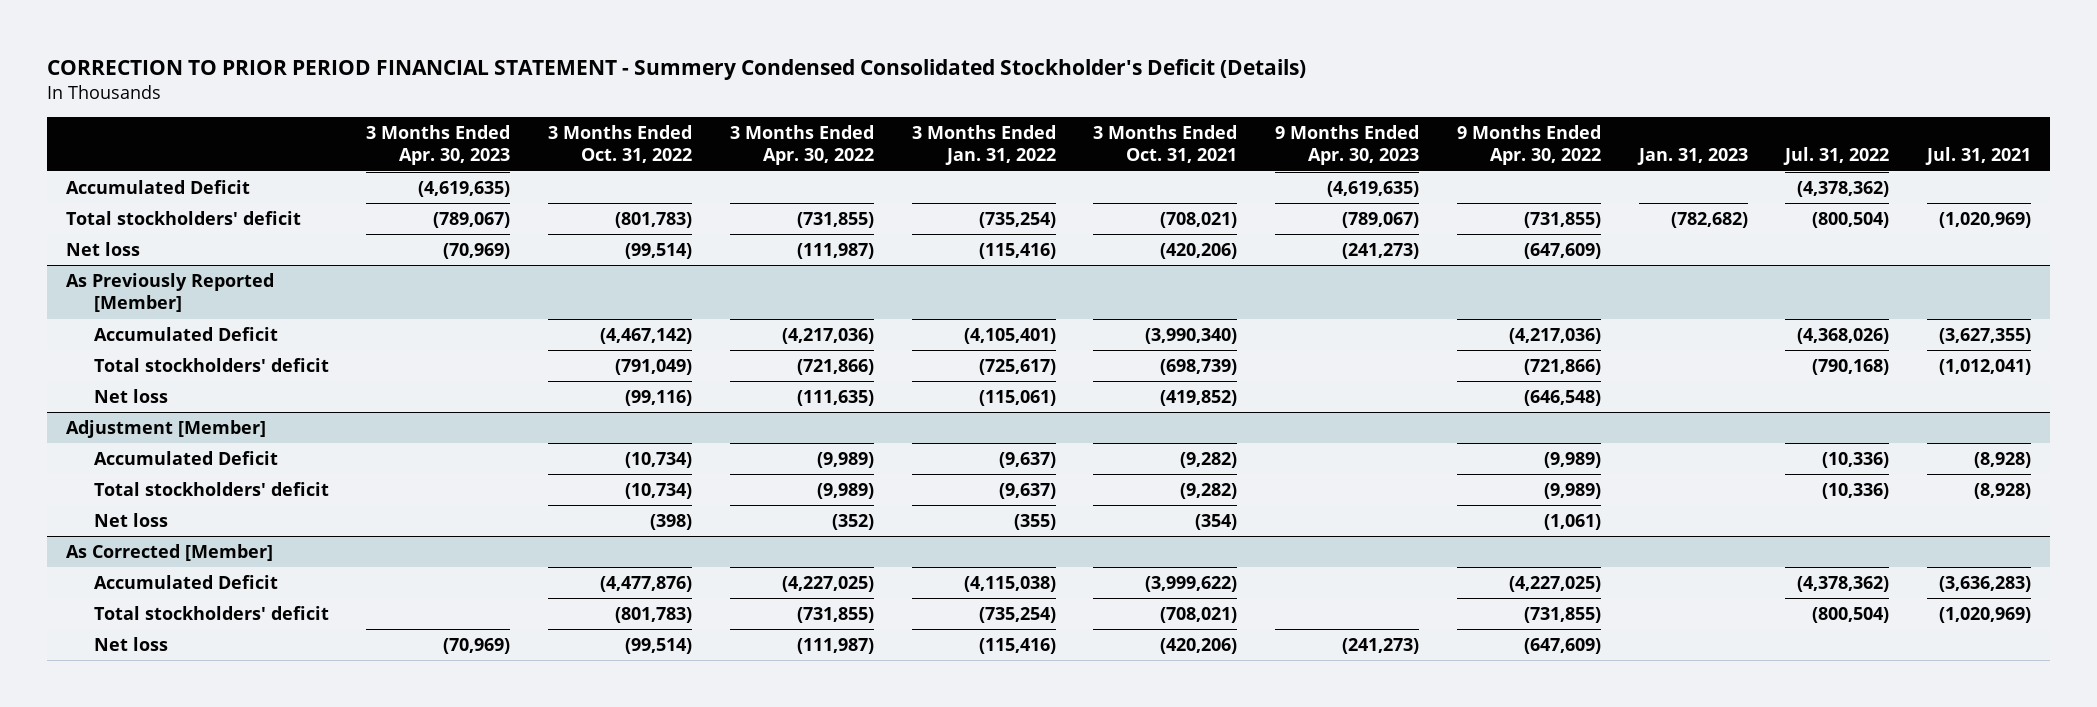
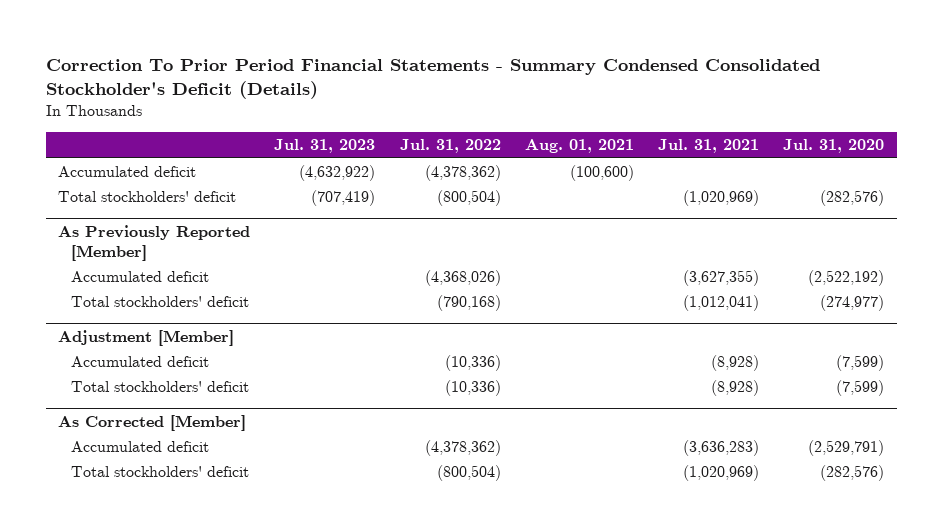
- CORRECTION TO PRIOR PERIOD FINANCIAL STATEMENT - Summery Condensed Consolidated Stockholder's Deficit (Details)
+ Correction To Prior Period Financial Statements - Summary Condensed Consolidated Stockholder's Deficit (Details)
- | 3 Months Ended Apr. 30, 2023 | 3 Months Ended Oct. 31, 2022 | 3 Months Ended Apr. 30, 2022 | 3 Months Ended Jan. 31, 2022 | 3 Months Ended Oct. 31, 2021 | 9 Months Ended Apr. 30, 2023 | 9 Months Ended Apr. 30, 2022 | Jan. 31, 2023 | Jul. 31, 2022 | Jul. 31, 2021
+ | Jul. 31, 2023 | Jul. 31, 2022 | Aug. 01, 2021 | Jul. 31, 2021 | Jul. 31, 2020
- Accumulated Deficit | (4,619,635) | | | | | (4,619,635) | | | (4,378,362) |
+ Accumulated deficit | (4,632,922) | (4,378,362) | (100,600) | |
- Net loss | (70,969) | (99,514) | (111,987) | (115,416) | (420,206) | (241,273) | (647,609) | | |
@ As Previously Reported [Member]
- Accumulated Deficit | | (4,467,142) | (4,217,036) | (4,105,401) | (3,990,340) | | (4,217,036) | | (4,368,026) | (3,627,355)
+ Accumulated deficit | | (4,368,026) | | (3,627,355) | (2,522,192)
- Net loss | | (99,116) | (111,635) | (115,061) | (419,852) | | (646,548) | | |
@ Adjustment [Member]
- Accumulated Deficit | | (10,734) | (9,989) | (9,637) | (9,282) | | (9,989) | | (10,336) | (8,928)
+ Accumulated deficit | | (10,336) | | (8,928) | (7,599)
- Net loss | | (398) | (352) | (355) | (354) | | (1,061) | | |
@ As Corrected [Member]
- Accumulated Deficit | | (4,477,876) | (4,227,025) | (4,115,038) | (3,999,622) | | (4,227,025) | | (4,378,362) | (3,636,283)
+ Accumulated deficit | | (4,378,362) | | (3,636,283) | (2,529,791)
- Net loss | (70,969) | (99,514) | (111,987) | (115,416) | (420,206) | (241,273) | (647,609) | | |

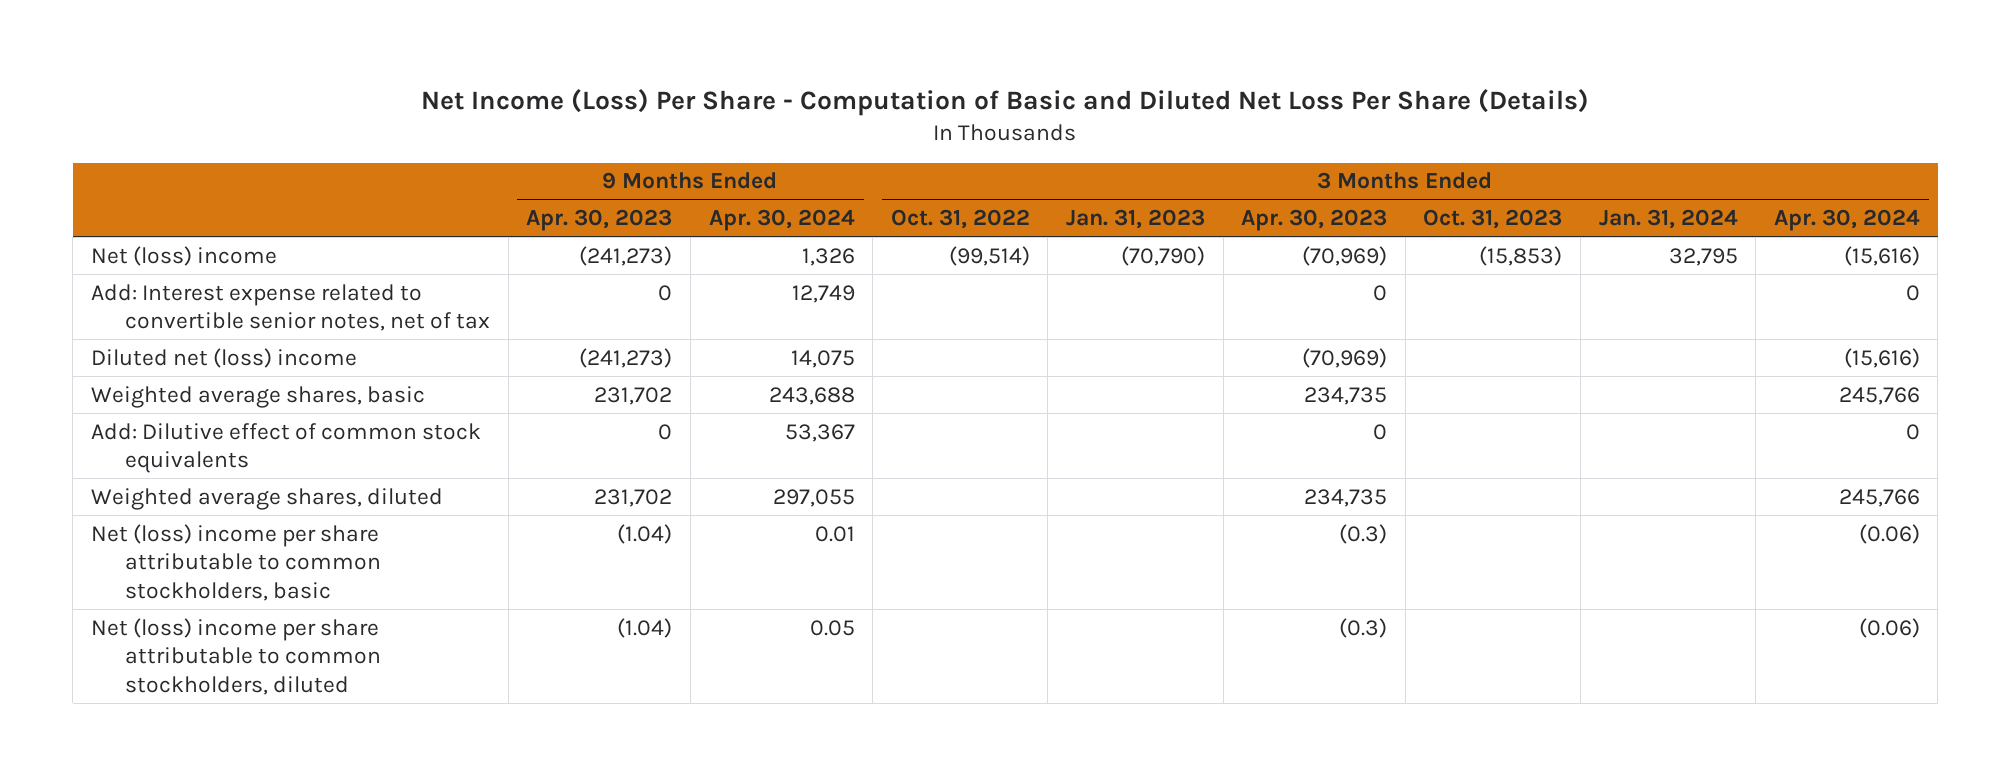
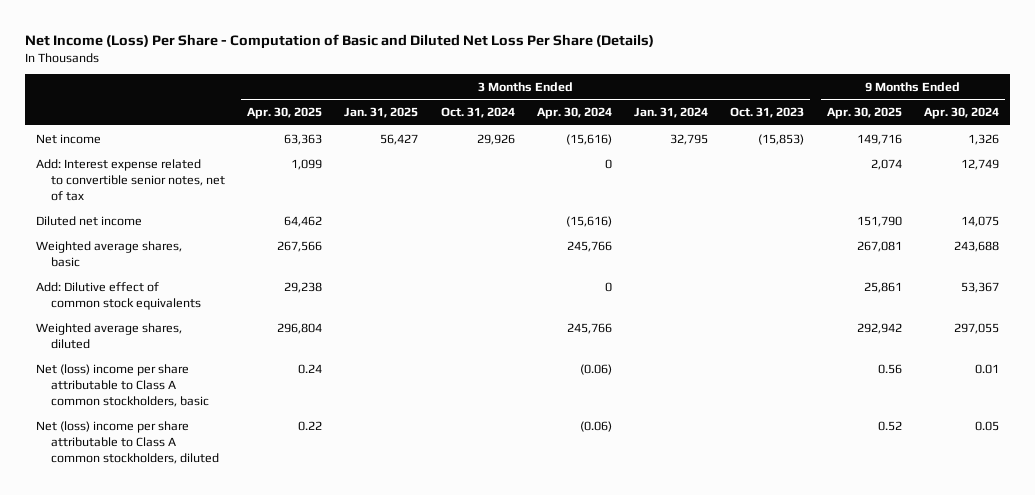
- | 9 Months Ended Apr. 30, 2023 | 9 Months Ended Apr. 30, 2024 | 3 Months Ended Oct. 31, 2022 | 3 Months Ended Jan. 31, 2023 | 3 Months Ended Apr. 30, 2023 | 3 Months Ended Oct. 31, 2023 | 3 Months Ended Jan. 31, 2024 | 3 Months Ended Apr. 30, 2024
+ | 3 Months Ended Apr. 30, 2025 | 3 Months Ended Jan. 31, 2025 | 3 Months Ended Oct. 31, 2024 | 3 Months Ended Apr. 30, 2024 | 3 Months Ended Jan. 31, 2024 | 3 Months Ended Oct. 31, 2023 | 9 Months Ended Apr. 30, 2025 | 9 Months Ended Apr. 30, 2024
- Net (loss) income | (241,273) | 1,326 | (99,514) | (70,790) | (70,969) | (15,853) | 32,795 | (15,616)
+ Net income | 63,363 | 56,427 | 29,926 | (15,616) | 32,795 | (15,853) | 149,716 | 1,326
- Diluted net (loss) income | (241,273) | 14,075 | | | (70,969) | | | (15,616)
+ Diluted net income | 64,462 | | | (15,616) | | | 151,790 | 14,075
- Net (loss) income per share attributable to common stockholders, basic | (1.04) | 0.01 | | | (0.3) | | | (0.06)
- Net (loss) income per share attributable to common stockholders, diluted | (1.04) | 0.05 | | | (0.3) | | | (0.06)
+ Net (loss) income per share attributable to Class A common stockholders, basic | 0.24 | | | (0.06) | | | 0.56 | 0.01
+ Net (loss) income per share attributable to Class A common stockholders, diluted | 0.22 | | | (0.06) | | | 0.52 | 0.05

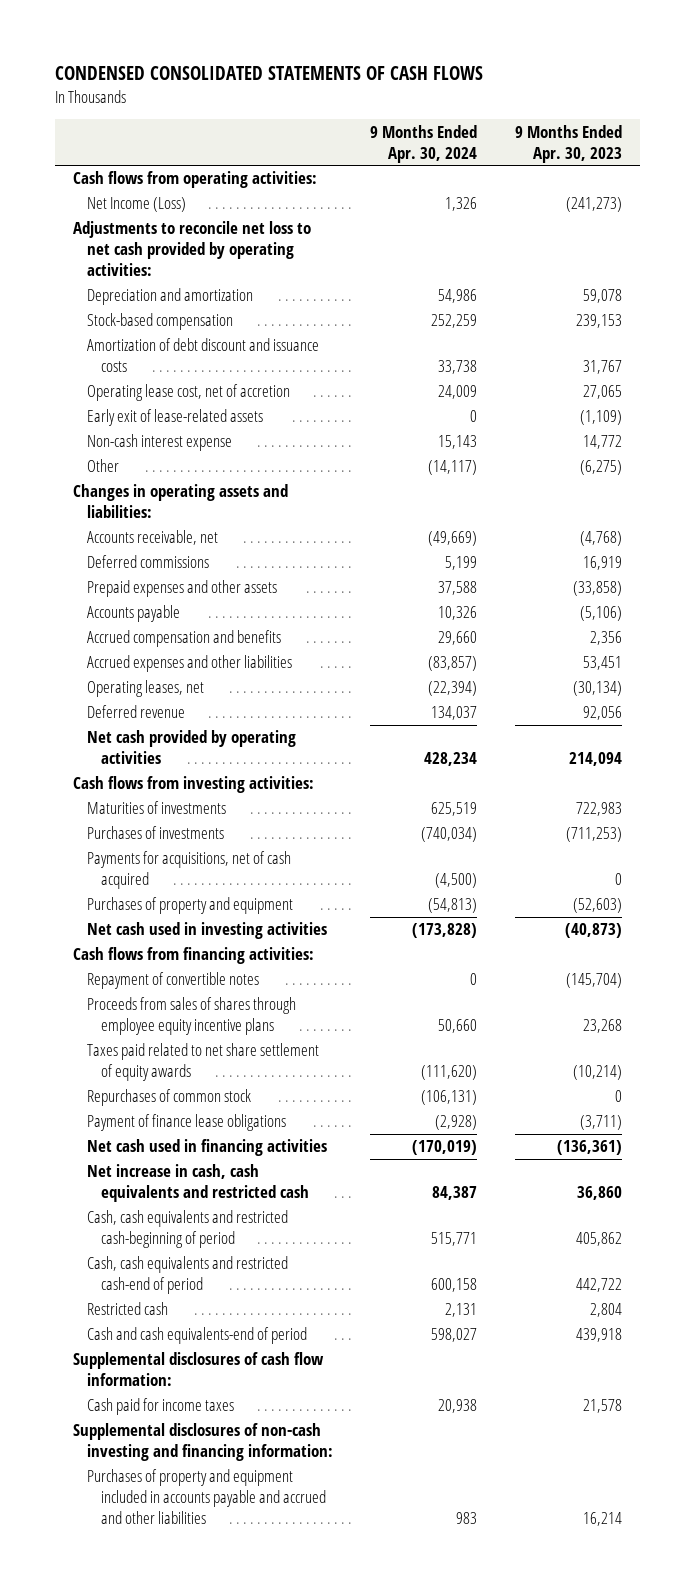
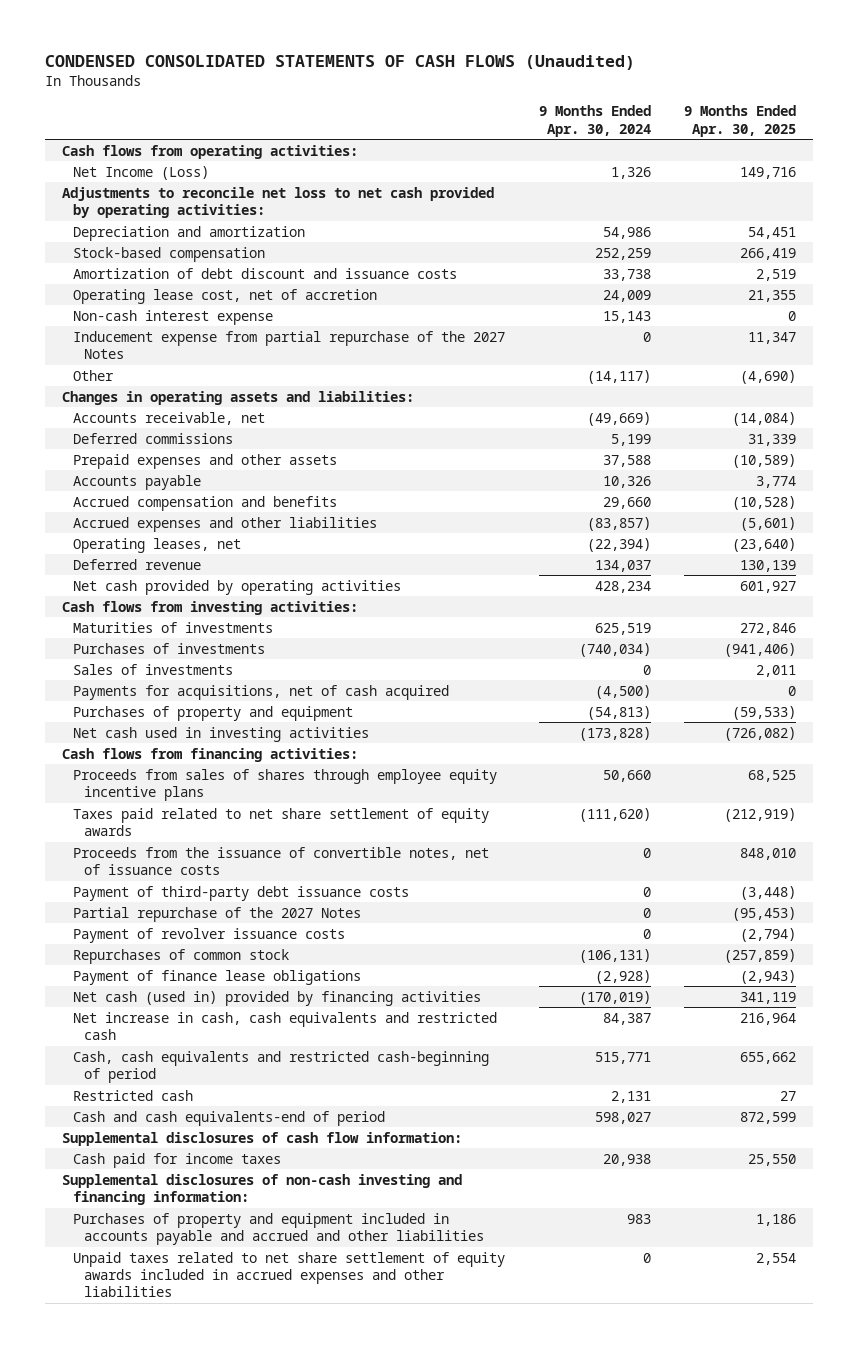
- CONDENSED CONSOLIDATED STATEMENTS OF CASH FLOWS
+ CONDENSED CONSOLIDATED STATEMENTS OF CASH FLOWS (Unaudited)
- | 9 Months Ended Apr. 30, 2024 | 9 Months Ended Apr. 30, 2023
+ | 9 Months Ended Apr. 30, 2024 | 9 Months Ended Apr. 30, 2025
- Early exit of lease-related assets | 0 | (1,109)
+ Inducement expense from partial repurchase of the 2027 Notes | 0 | 11,347
+ Sales of investments | 0 | 2,011
- Repayment of convertible notes | 0 | (145,704)
+ Proceeds from the issuance of convertible notes, net of issuance costs | 0 | 848,010
+ Payment of third-party debt issuance costs | 0 | (3,448)
+ Partial repurchase of the 2027 Notes | 0 | (95,453)
+ Payment of revolver issuance costs | 0 | (2,794)
- Net cash used in financing activities | (170,019) | (136,361)
+ Net cash (used in) provided by financing activities | (170,019) | 341,119
- Cash, cash equivalents and restricted cash-end of period | 600,158 | 442,722
+ Unpaid taxes related to net share settlement of equity awards included in accrued expenses and other liabilities | 0 | 2,554

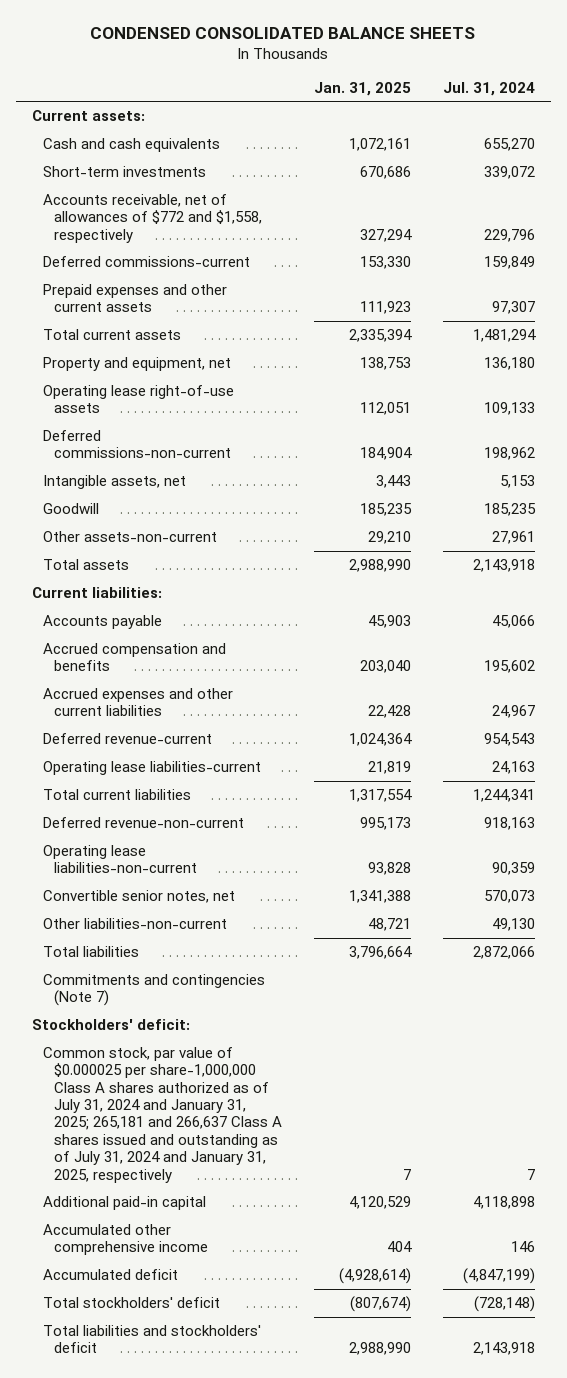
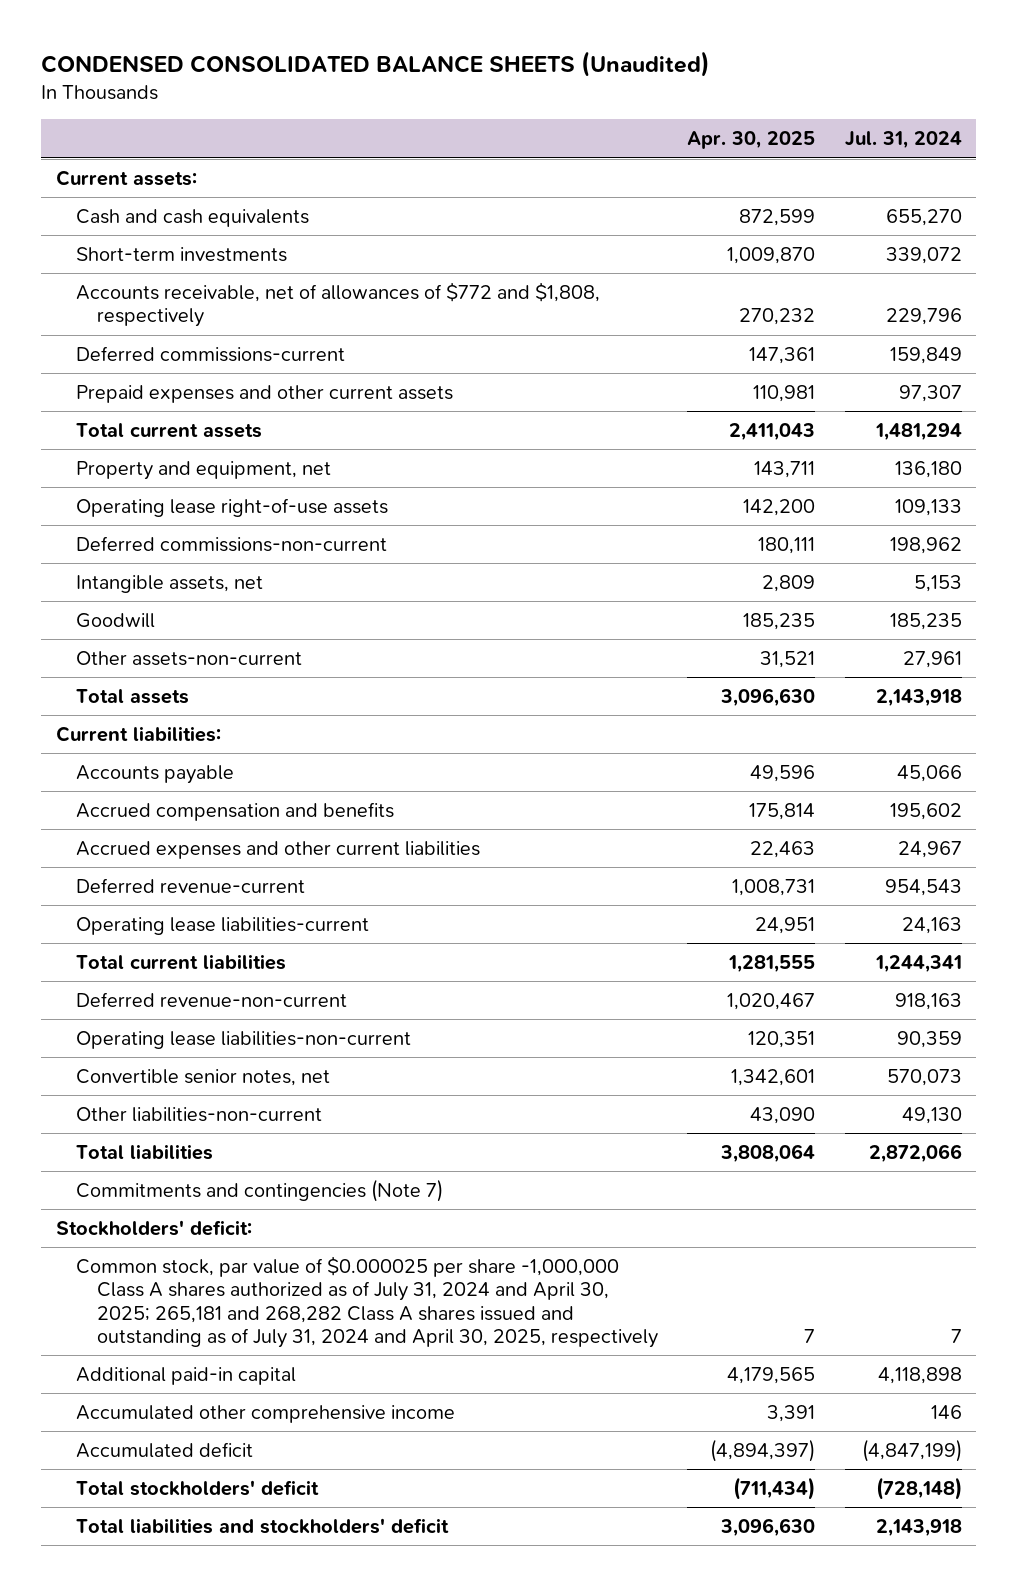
- CONDENSED CONSOLIDATED BALANCE SHEETS
+ CONDENSED CONSOLIDATED BALANCE SHEETS (Unaudited)
- | Jan. 31, 2025 | Jul. 31, 2024
+ | Apr. 30, 2025 | Jul. 31, 2024
- Accounts receivable, net of allowances of $772 and $1,558, respectively | 327,294 | 229,796
+ Accounts receivable, net of allowances of $772 and $1,808, respectively | 270,232 | 229,796
- Common stock, par value of $0.000025 per share-1,000,000 Class A shares authorized as of July 31, 2024 and January 31, 2025; 265,181 and 266,637 Class A shares issued and outstanding as of July 31, 2024 and January 31, 2025, respectively | 7 | 7
+ Common stock, par value of $0.000025 per share -1,000,000 Class A shares authorized as of July 31, 2024 and April 30, 2025; 265,181 and 268,282 Class A shares issued and outstanding as of July 31, 2024 and April 30, 2025, respectively | 7 | 7

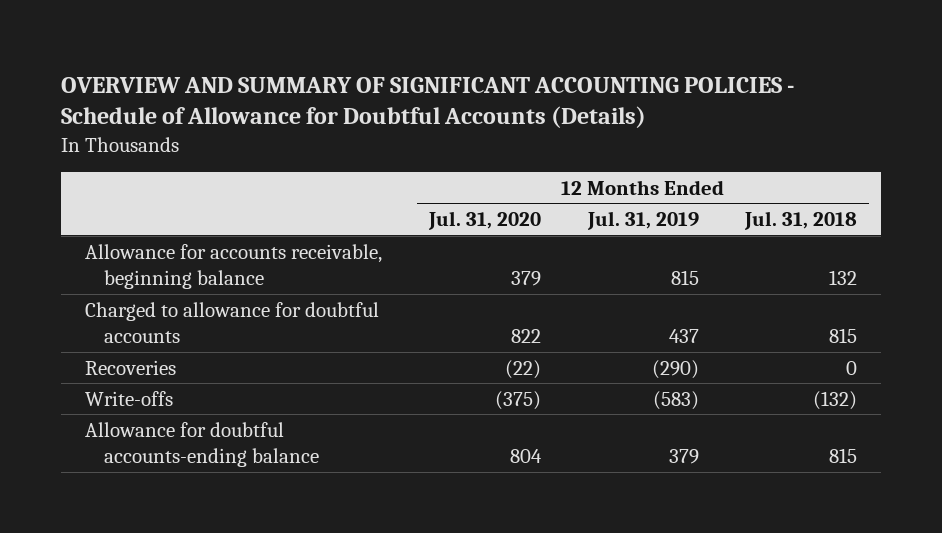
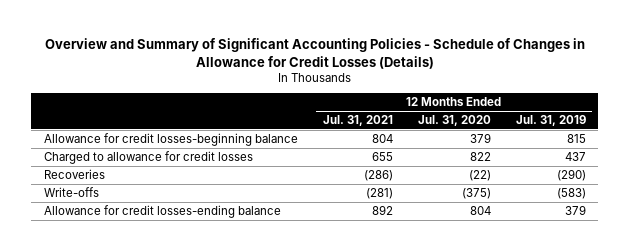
- OVERVIEW AND SUMMARY OF SIGNIFICANT ACCOUNTING POLICIES - Schedule of Allowance for Doubtful Accounts (Details)
+ Overview and Summary of Significant Accounting Policies - Schedule of Changes in Allowance for Credit Losses (Details)
- | 12 Months Ended Jul. 31, 2020 | 12 Months Ended Jul. 31, 2019 | 12 Months Ended Jul. 31, 2018
+ | 12 Months Ended Jul. 31, 2021 | 12 Months Ended Jul. 31, 2020 | 12 Months Ended Jul. 31, 2019
- Allowance for accounts receivable, beginning balance | 379 | 815 | 132
- Charged to allowance for doubtful accounts | 822 | 437 | 815
+ Allowance for credit losses-beginning balance | 804 | 379 | 815
+ Charged to allowance for credit losses | 655 | 822 | 437
- Allowance for doubtful accounts-ending balance | 804 | 379 | 815
+ Allowance for credit losses-ending balance | 892 | 804 | 379

